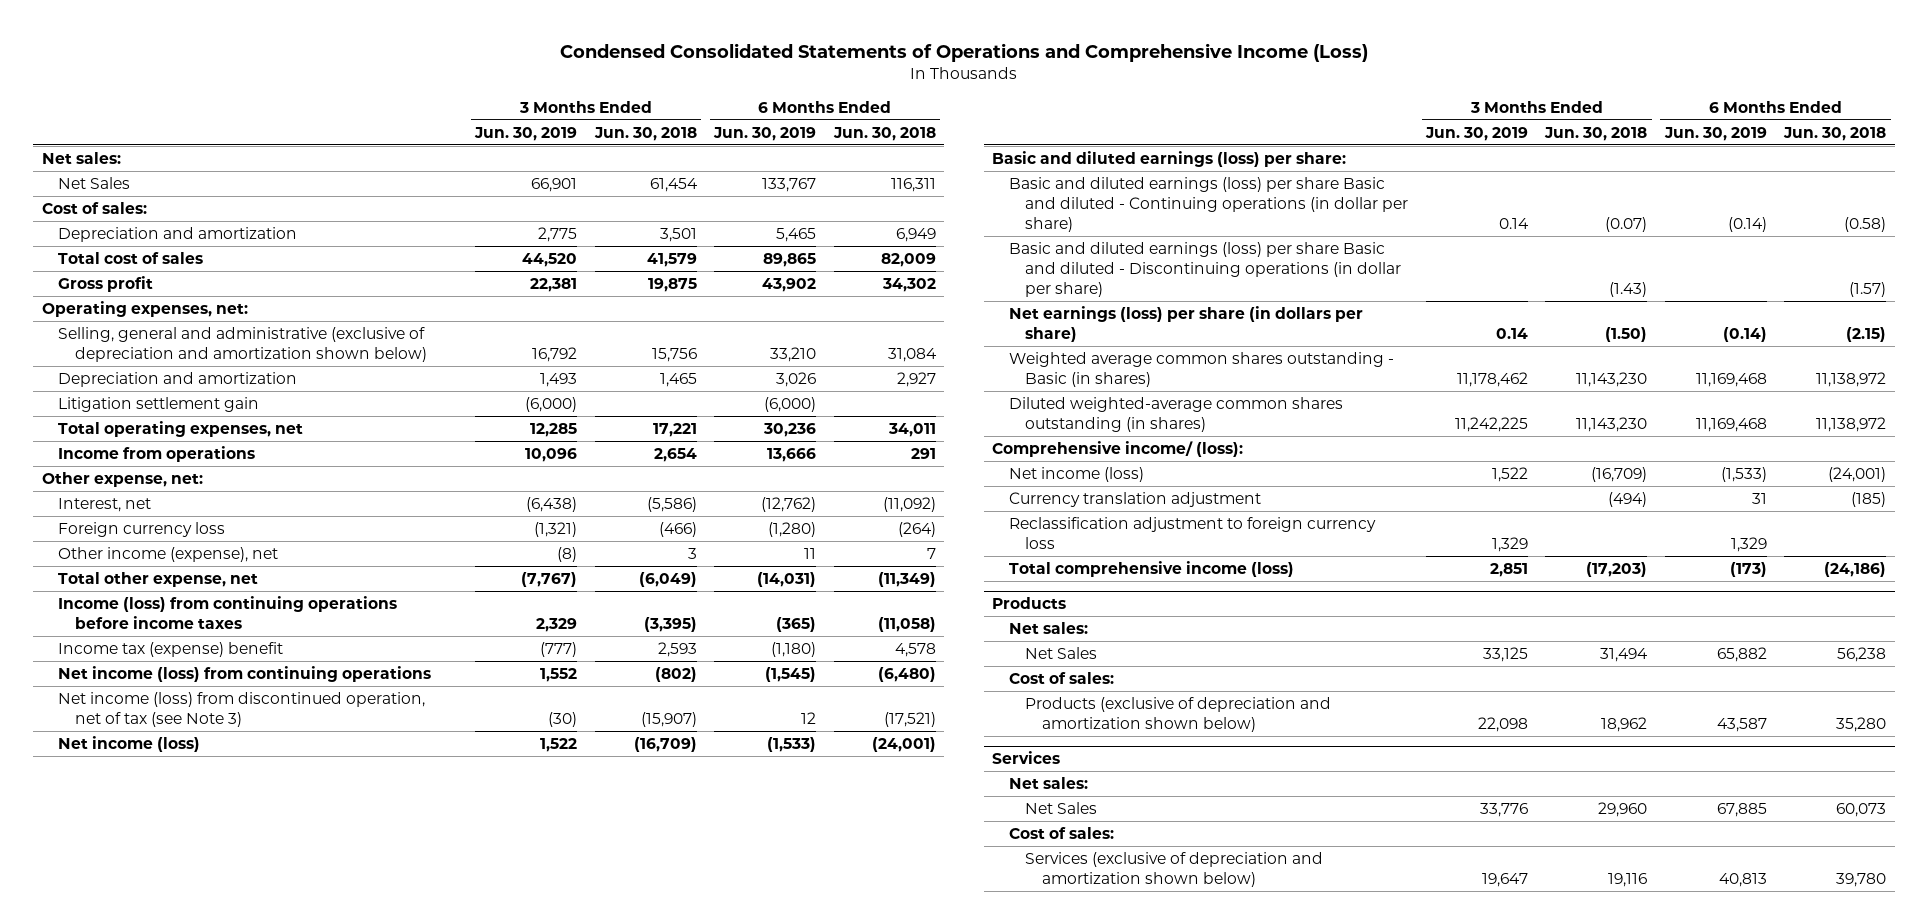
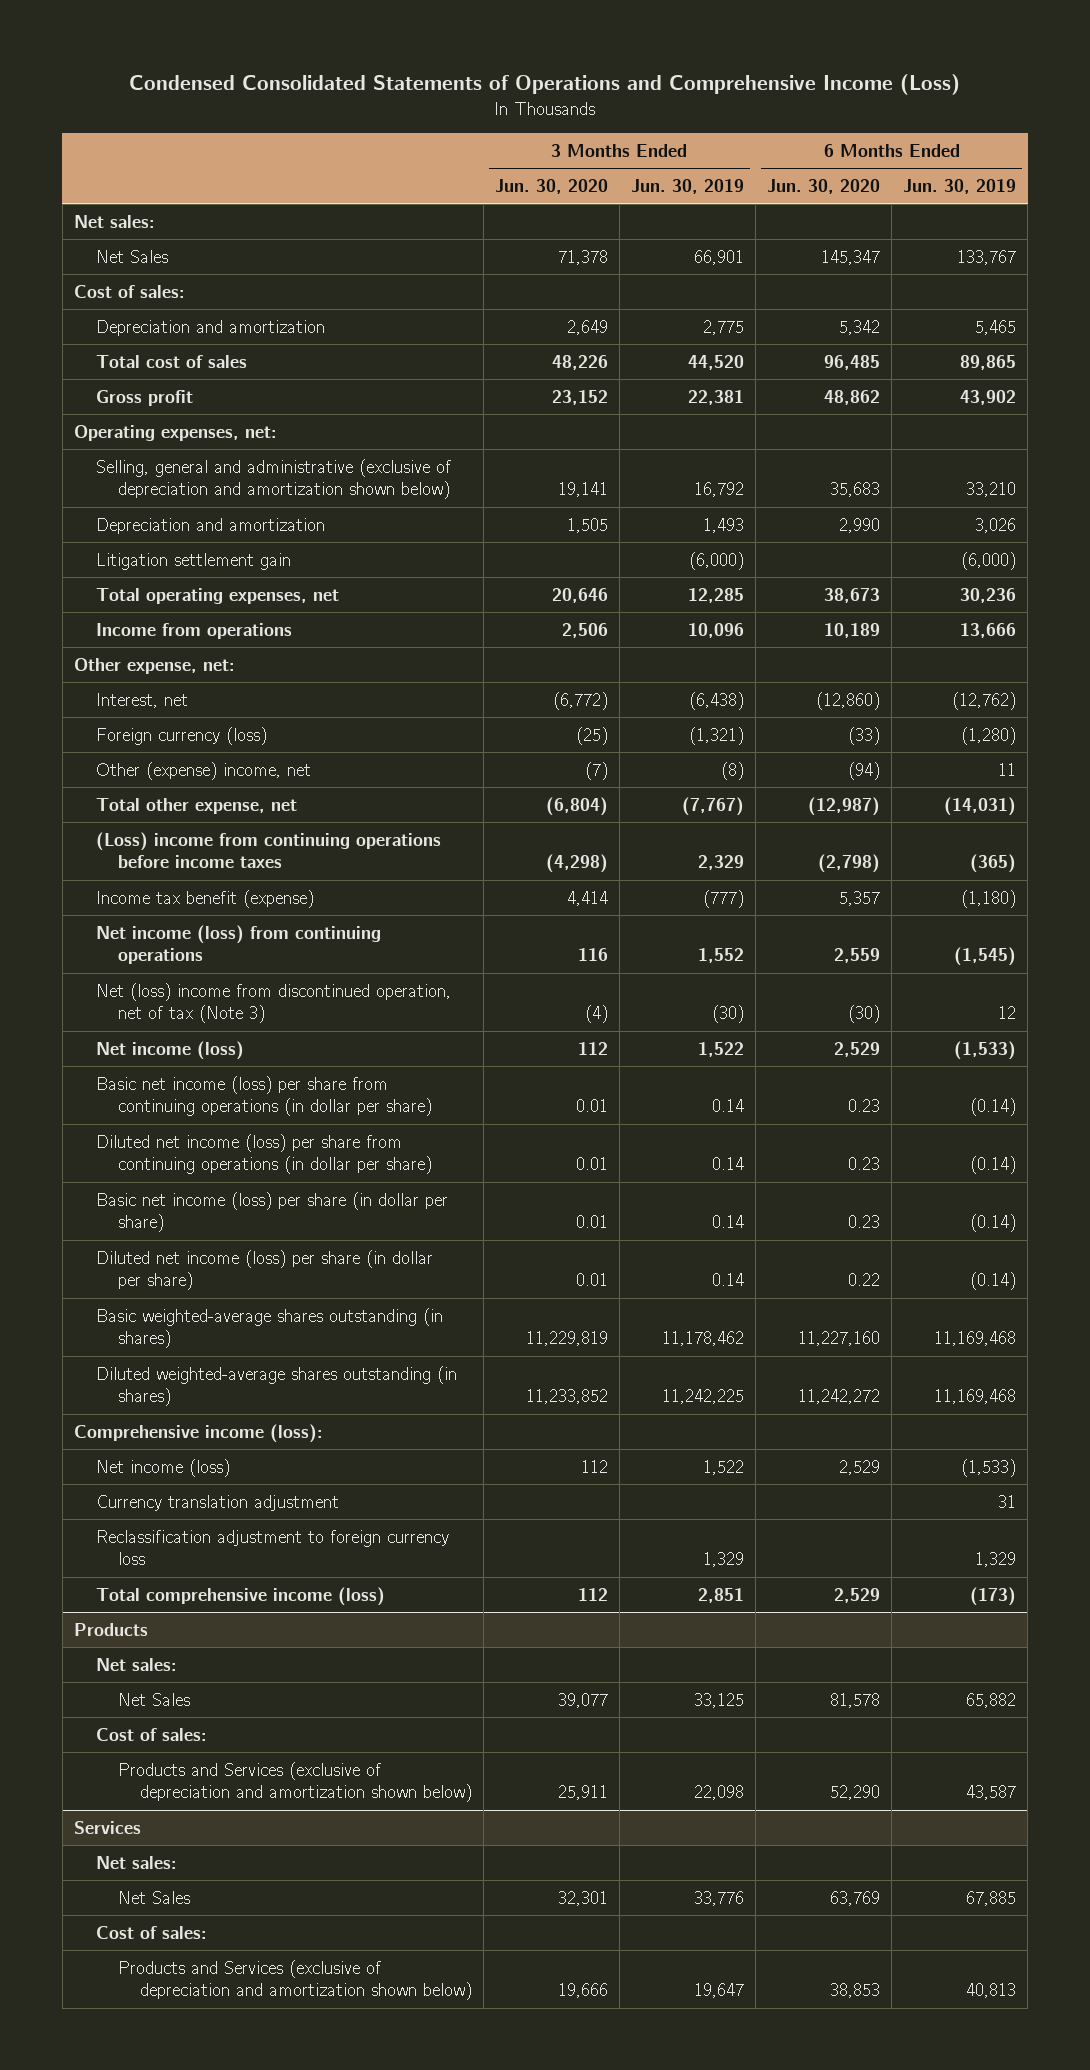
- | 3 Months Ended Jun. 30, 2019 | 3 Months Ended Jun. 30, 2018 | 6 Months Ended Jun. 30, 2019 | 6 Months Ended Jun. 30, 2018
+ | 3 Months Ended Jun. 30, 2020 | 3 Months Ended Jun. 30, 2019 | 6 Months Ended Jun. 30, 2020 | 6 Months Ended Jun. 30, 2019
- Foreign currency loss | (1,321) | (466) | (1,280) | (264)
- Other income (expense), net | (8) | 3 | 11 | 7
+ Foreign currency (loss) | (25) | (1,321) | (33) | (1,280)
+ Other (expense) income, net | (7) | (8) | (94) | 11
- Income (loss) from continuing operations before income taxes | 2,329 | (3,395) | (365) | (11,058)
- Income tax (expense) benefit | (777) | 2,593 | (1,180) | 4,578
+ (Loss) income from continuing operations before income taxes | (4,298) | 2,329 | (2,798) | (365)
+ Income tax benefit (expense) | 4,414 | (777) | 5,357 | (1,180)
- Net income (loss) from discontinued operation, net of tax (see Note 3) | (30) | (15,907) | 12 | (17,521)
+ Net (loss) income from discontinued operation, net of tax (Note 3) | (4) | (30) | (30) | 12
- Basic and diluted earnings (loss) per share:
- Basic and diluted earnings (loss) per share Basic and diluted - Continuing operations (in dollar per share) | 0.14 | (0.07) | (0.14) | (0.58)
- Basic and diluted earnings (loss) per share Basic and diluted - Discontinuing operations (in dollar per share) | | (1.43) | | (1.57)
- Net earnings (loss) per share (in dollars per share) | 0.14 | (1.50) | (0.14) | (2.15)
- Weighted average common shares outstanding - Basic (in shares) | 11,178,462 | 11,143,230 | 11,169,468 | 11,138,972
- Diluted weighted-average common shares outstanding (in shares) | 11,242,225 | 11,143,230 | 11,169,468 | 11,138,972
- Comprehensive income/ (loss):
+ Basic net income (loss) per share from continuing operations (in dollar per share) | 0.01 | 0.14 | 0.23 | (0.14)
+ Diluted net income (loss) per share from continuing operations (in dollar per share) | 0.01 | 0.14 | 0.23 | (0.14)
+ Basic net income (loss) per share (in dollar per share) | 0.01 | 0.14 | 0.23 | (0.14)
+ Diluted net income (loss) per share (in dollar per share) | 0.01 | 0.14 | 0.22 | (0.14)
+ Basic weighted-average shares outstanding (in shares) | 11,229,819 | 11,178,462 | 11,227,160 | 11,169,468
+ Diluted weighted-average shares outstanding (in shares) | 11,233,852 | 11,242,225 | 11,242,272 | 11,169,468
+ Comprehensive income (loss):
@ Products
- Products (exclusive of depreciation and amortization shown below) | 22,098 | 18,962 | 43,587 | 35,280
+ Products and Services (exclusive of depreciation and amortization shown below) | 25,911 | 22,098 | 52,290 | 43,587
@ Services
- Services (exclusive of depreciation and amortization shown below) | 19,647 | 19,116 | 40,813 | 39,780
+ Products and Services (exclusive of depreciation and amortization shown below) | 19,666 | 19,647 | 38,853 | 40,813

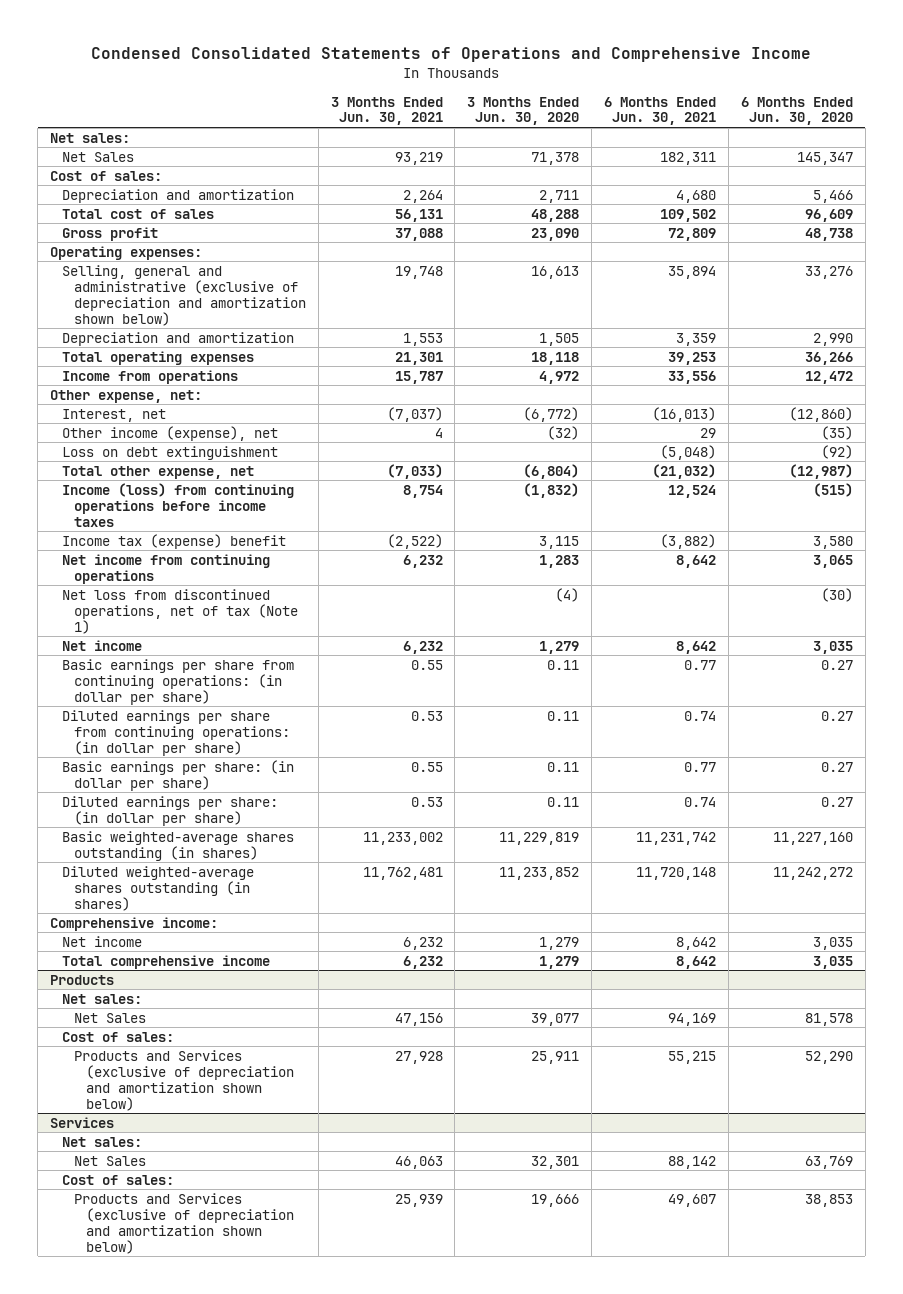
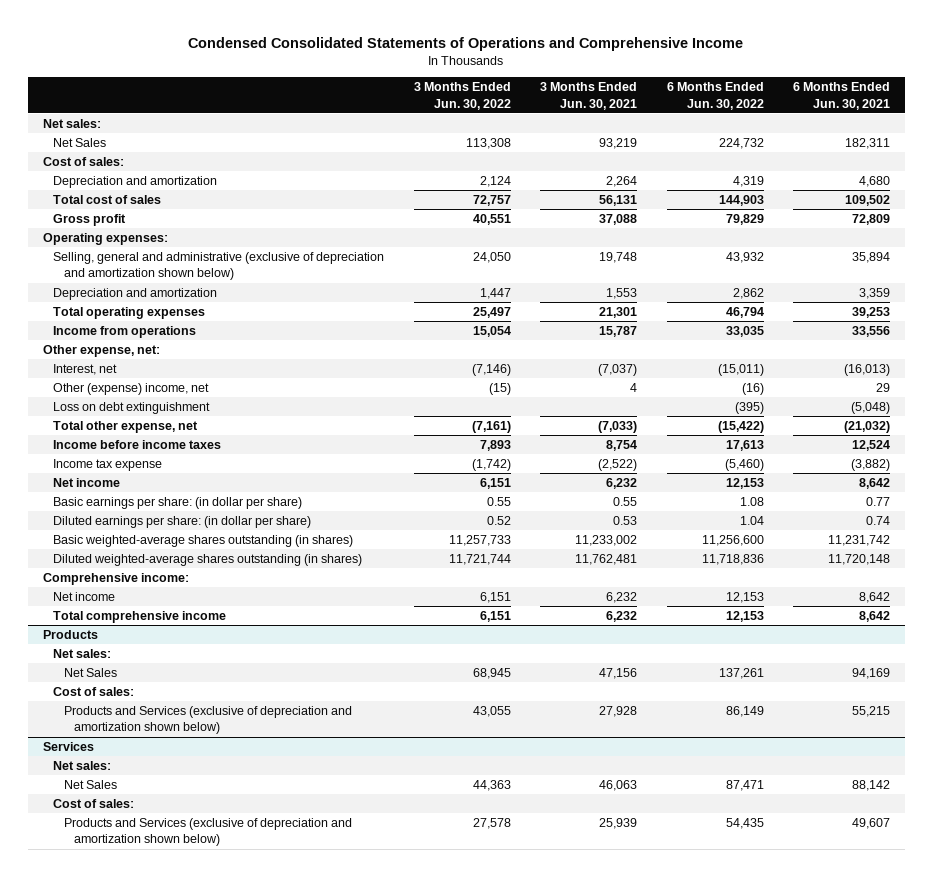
- | 3 Months Ended Jun. 30, 2021 | 3 Months Ended Jun. 30, 2020 | 6 Months Ended Jun. 30, 2021 | 6 Months Ended Jun. 30, 2020
+ | 3 Months Ended Jun. 30, 2022 | 3 Months Ended Jun. 30, 2021 | 6 Months Ended Jun. 30, 2022 | 6 Months Ended Jun. 30, 2021
- Other income (expense), net | 4 | (32) | 29 | (35)
+ Other (expense) income, net | (15) | 4 | (16) | 29
- Income (loss) from continuing operations before income taxes | 8,754 | (1,832) | 12,524 | (515)
- Income tax (expense) benefit | (2,522) | 3,115 | (3,882) | 3,580
- Net income from continuing operations | 6,232 | 1,283 | 8,642 | 3,065
- Net loss from discontinued operations, net of tax (Note 1) | | (4) | | (30)
+ Income before income taxes | 7,893 | 8,754 | 17,613 | 12,524
+ Income tax expense | (1,742) | (2,522) | (5,460) | (3,882)
- Basic earnings per share from continuing operations: (in dollar per share) | 0.55 | 0.11 | 0.77 | 0.27
- Diluted earnings per share from continuing operations: (in dollar per share) | 0.53 | 0.11 | 0.74 | 0.27

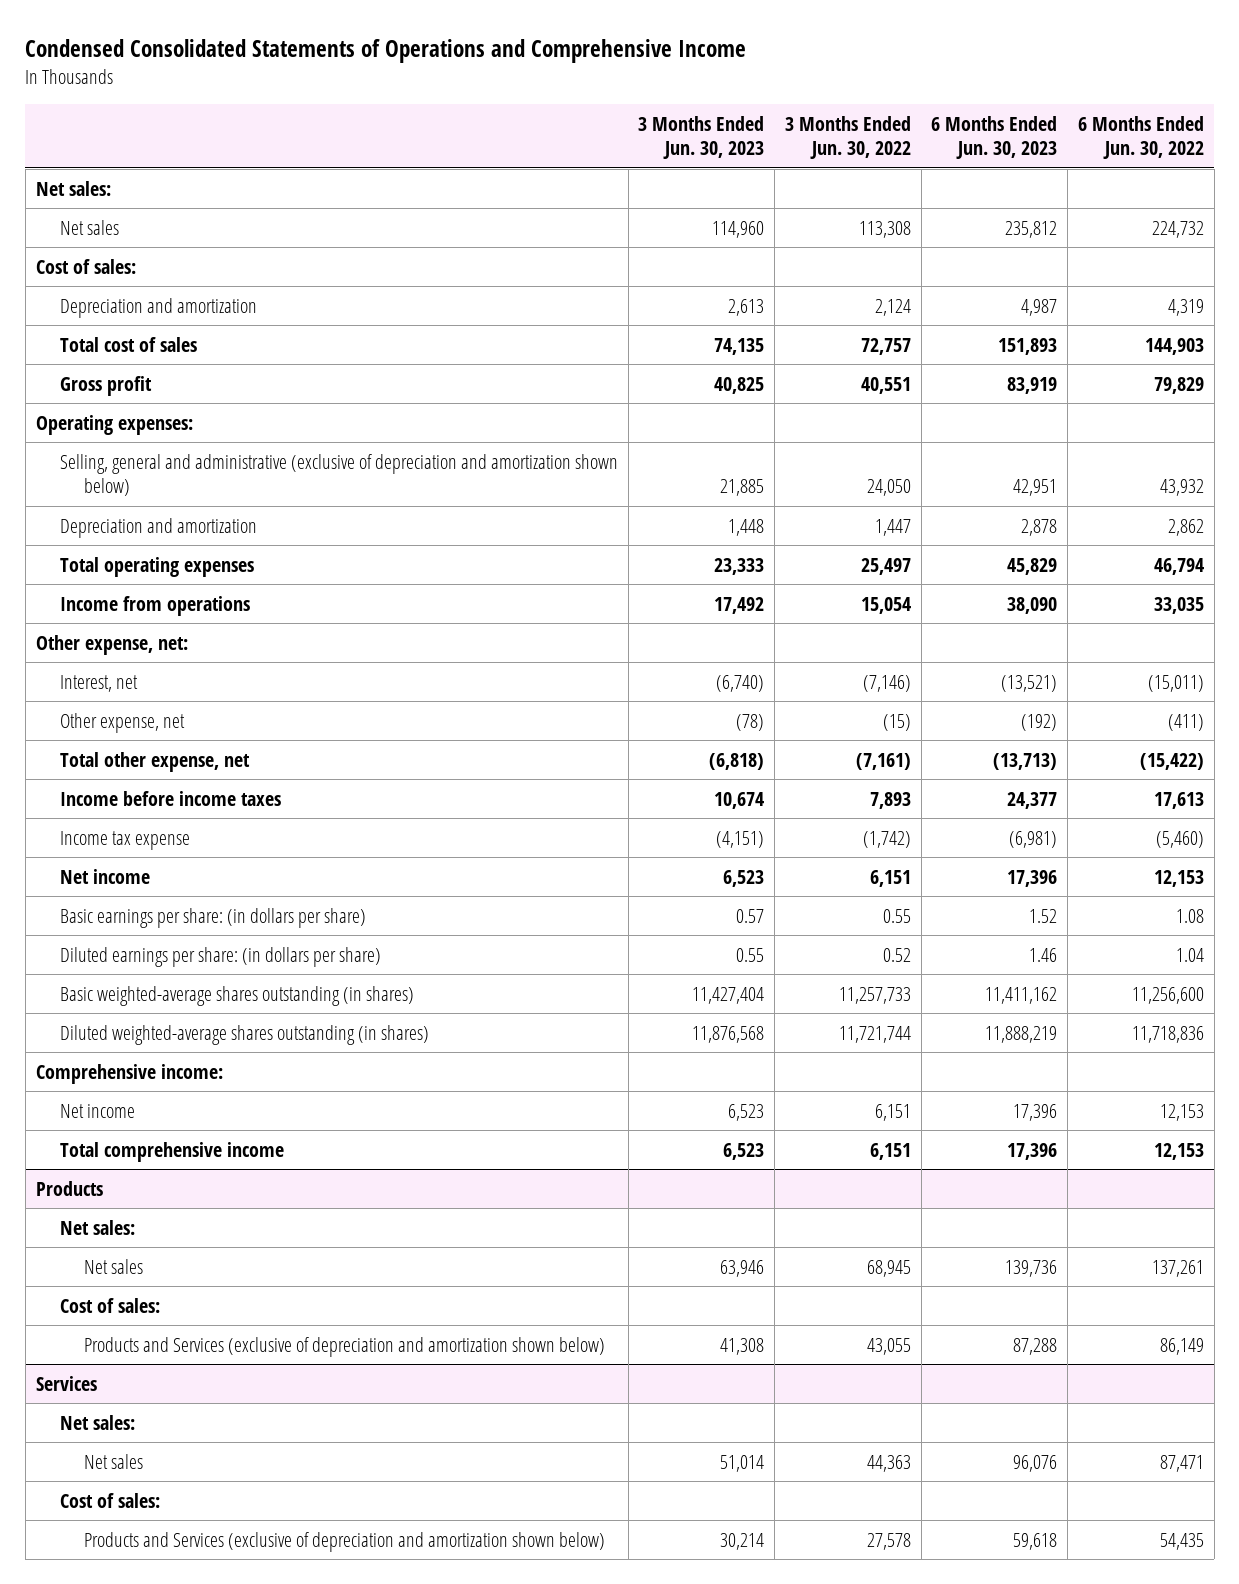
- | 3 Months Ended Jun. 30, 2022 | 3 Months Ended Jun. 30, 2021 | 6 Months Ended Jun. 30, 2022 | 6 Months Ended Jun. 30, 2021
+ | 3 Months Ended Jun. 30, 2023 | 3 Months Ended Jun. 30, 2022 | 6 Months Ended Jun. 30, 2023 | 6 Months Ended Jun. 30, 2022
- Net Sales | 113,308 | 93,219 | 224,732 | 182,311
+ Net sales | 114,960 | 113,308 | 235,812 | 224,732
- Other (expense) income, net | (15) | 4 | (16) | 29
- Loss on debt extinguishment | | | (395) | (5,048)
+ Other expense, net | (78) | (15) | (192) | (411)
- Basic earnings per share: (in dollar per share) | 0.55 | 0.55 | 1.08 | 0.77
- Diluted earnings per share: (in dollar per share) | 0.52 | 0.53 | 1.04 | 0.74
+ Basic earnings per share: (in dollars per share) | 0.57 | 0.55 | 1.52 | 1.08
+ Diluted earnings per share: (in dollars per share) | 0.55 | 0.52 | 1.46 | 1.04
@ Products
- Net Sales | 68,945 | 47,156 | 137,261 | 94,169
+ Net sales | 63,946 | 68,945 | 139,736 | 137,261
@ Services
- Net Sales | 44,363 | 46,063 | 87,471 | 88,142
+ Net sales | 51,014 | 44,363 | 96,076 | 87,471

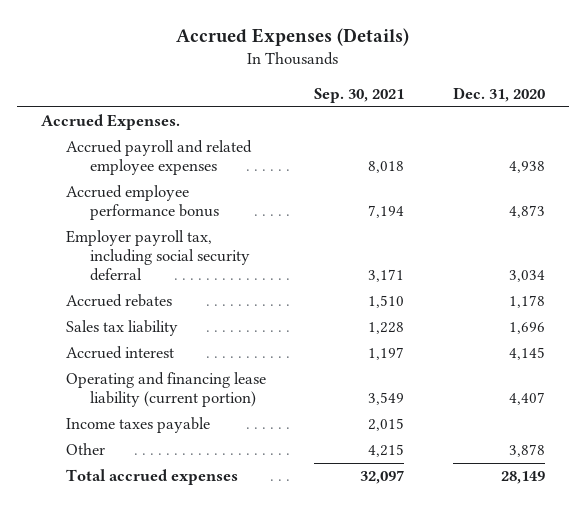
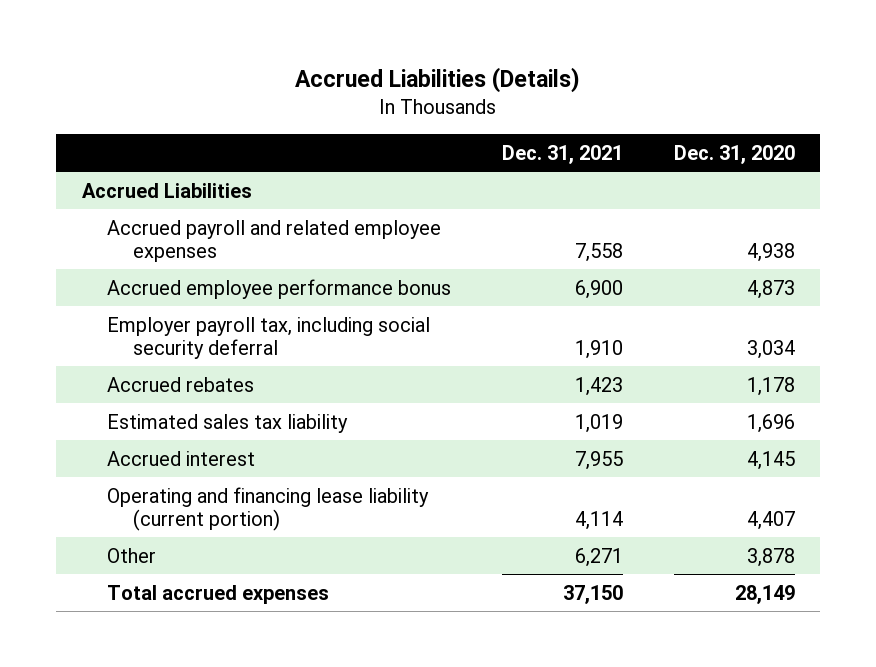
- Accrued Expenses (Details)
+ Accrued Liabilities (Details)
- | Sep. 30, 2021 | Dec. 31, 2020
+ | Dec. 31, 2021 | Dec. 31, 2020
- Accrued Expenses.
+ Accrued Liabilities
- Sales tax liability | 1,228 | 1,696
+ Estimated sales tax liability | 1,019 | 1,696
- Income taxes payable | 2,015 |

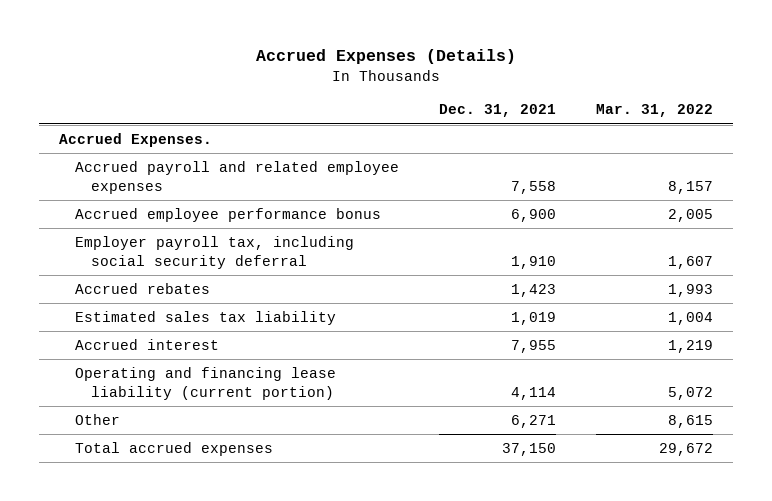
- Accrued Liabilities (Details)
+ Accrued Expenses (Details)
- | Dec. 31, 2021 | Dec. 31, 2020
+ | Dec. 31, 2021 | Mar. 31, 2022
- Accrued Liabilities
+ Accrued Expenses.

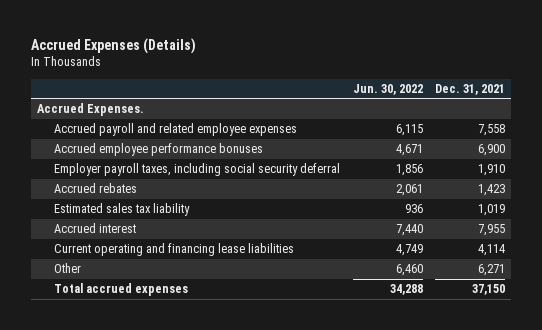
- | Dec. 31, 2021 | Mar. 31, 2022
+ | Jun. 30, 2022 | Dec. 31, 2021
- Accrued employee performance bonus | 6,900 | 2,005
- Employer payroll tax, including social security deferral | 1,910 | 1,607
+ Accrued employee performance bonuses | 4,671 | 6,900
+ Employer payroll taxes, including social security deferral | 1,856 | 1,910
- Operating and financing lease liability (current portion) | 4,114 | 5,072
+ Current operating and financing lease liabilities | 4,749 | 4,114

